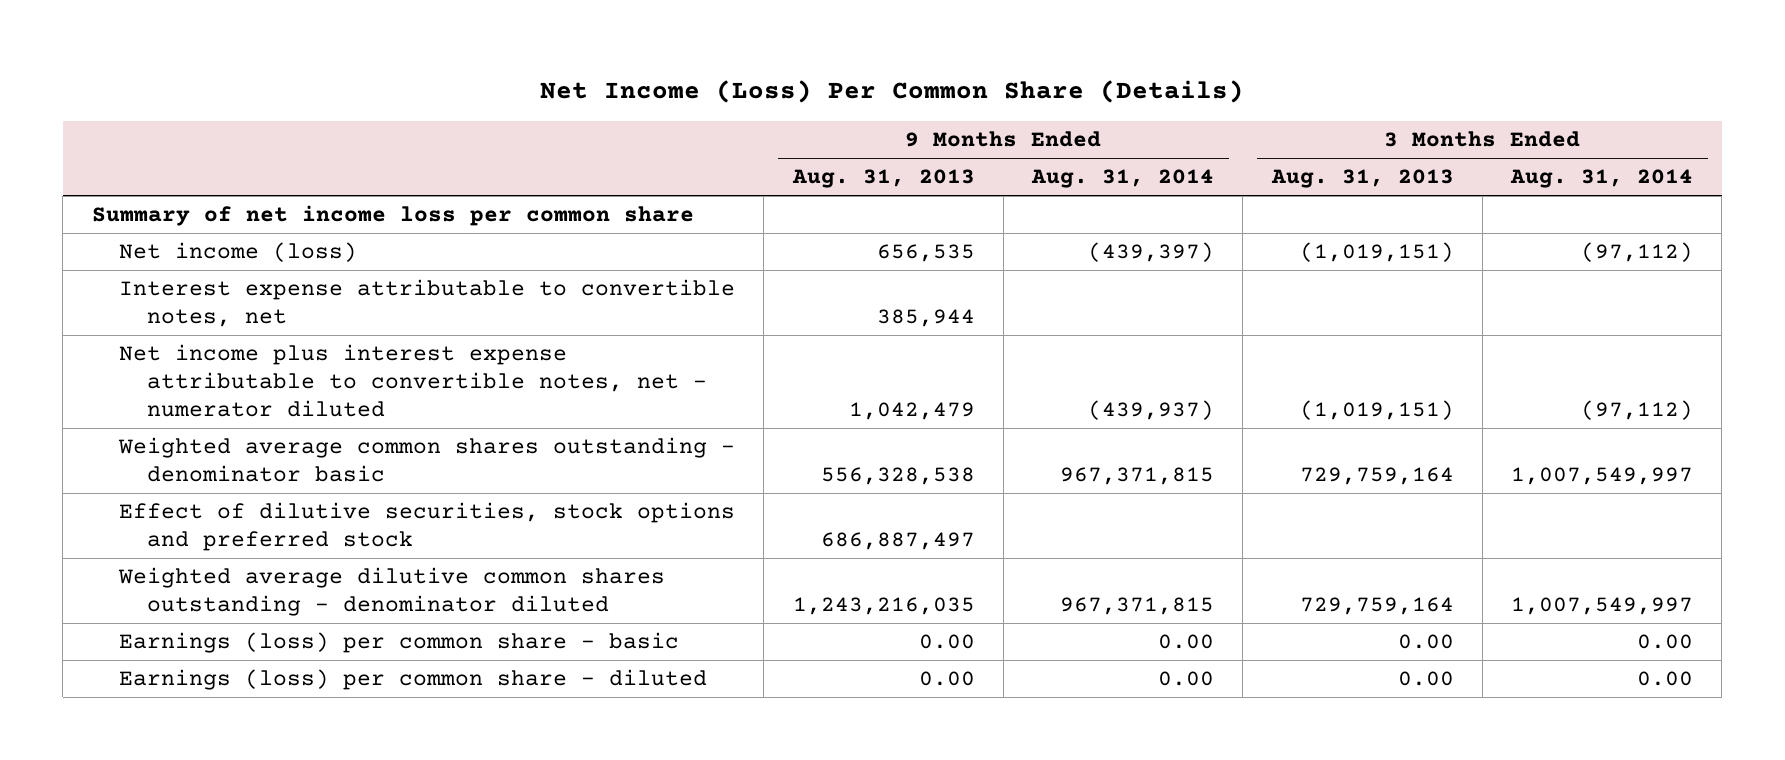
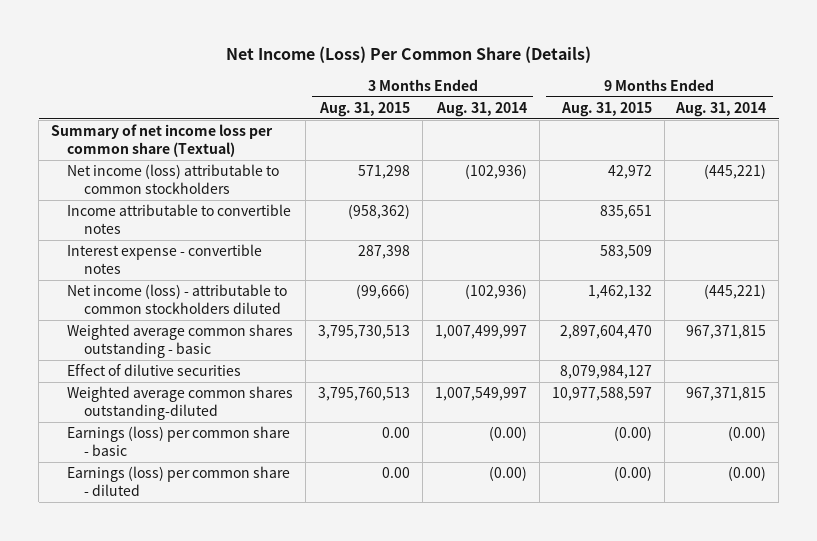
- | 9 Months Ended Aug. 31, 2013 | 9 Months Ended Aug. 31, 2014 | 3 Months Ended Aug. 31, 2013 | 3 Months Ended Aug. 31, 2014
+ | 3 Months Ended Aug. 31, 2015 | 3 Months Ended Aug. 31, 2014 | 9 Months Ended Aug. 31, 2015 | 9 Months Ended Aug. 31, 2014
- Summary of net income loss per common share
- Net income (loss) | 656,535 | (439,397) | (1,019,151) | (97,112)
- Interest expense attributable to convertible notes, net | 385,944 | | |
- Net income plus interest expense attributable to convertible notes, net - numerator diluted | 1,042,479 | (439,937) | (1,019,151) | (97,112)
- Weighted average common shares outstanding - denominator basic | 556,328,538 | 967,371,815 | 729,759,164 | 1,007,549,997
- Effect of dilutive securities, stock options and preferred stock | 686,887,497 | | |
- Weighted average dilutive common shares outstanding - denominator diluted | 1,243,216,035 | 967,371,815 | 729,759,164 | 1,007,549,997
- Earnings (loss) per common share - basic | 0.00 | 0.00 | 0.00 | 0.00
- Earnings (loss) per common share - diluted | 0.00 | 0.00 | 0.00 | 0.00
+ Summary of net income loss per common share (Textual)
+ Net income (loss) attributable to common stockholders | 571,298 | (102,936) | 42,972 | (445,221)
+ Income attributable to convertible notes | (958,362) | | 835,651 |
+ Interest expense - convertible notes | 287,398 | | 583,509 |
+ Net income (loss) - attributable to common stockholders diluted | (99,666) | (102,936) | 1,462,132 | (445,221)
+ Weighted average common shares outstanding - basic | 3,795,730,513 | 1,007,499,997 | 2,897,604,470 | 967,371,815
+ Effect of dilutive securities | | | 8,079,984,127 |
+ Weighted average common shares outstanding-diluted | 3,795,760,513 | 1,007,549,997 | 10,977,588,597 | 967,371,815
+ Earnings (loss) per common share - basic | 0.00 | (0.00) | (0.00) | (0.00)
+ Earnings (loss) per common share - diluted | 0.00 | (0.00) | (0.00) | (0.00)

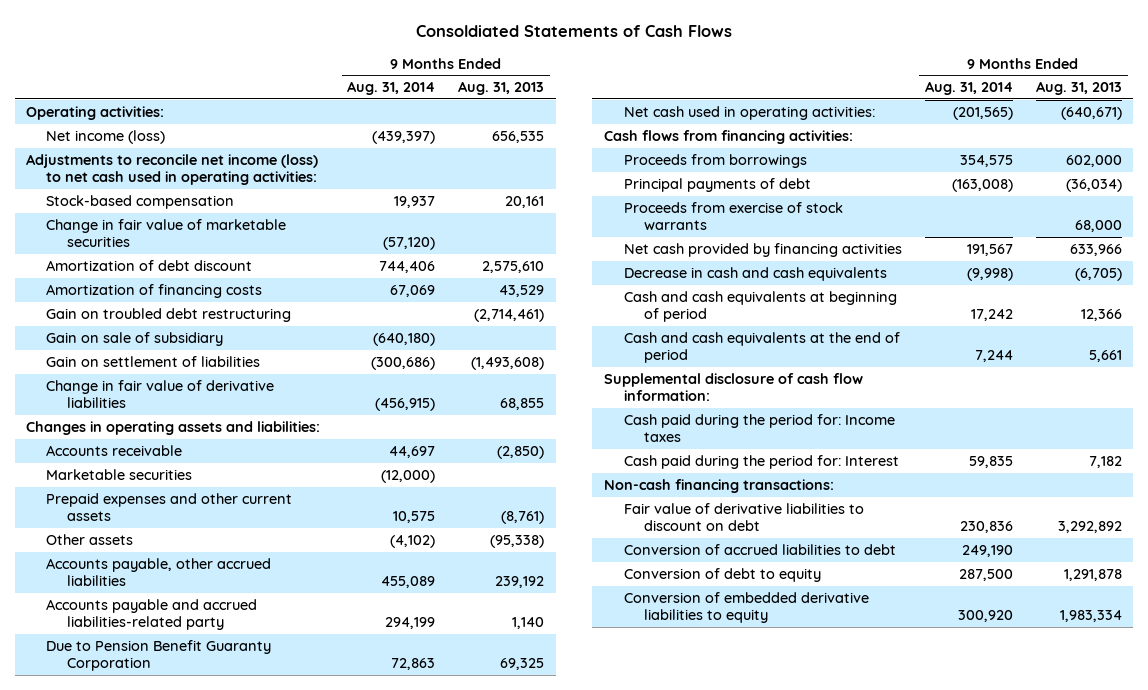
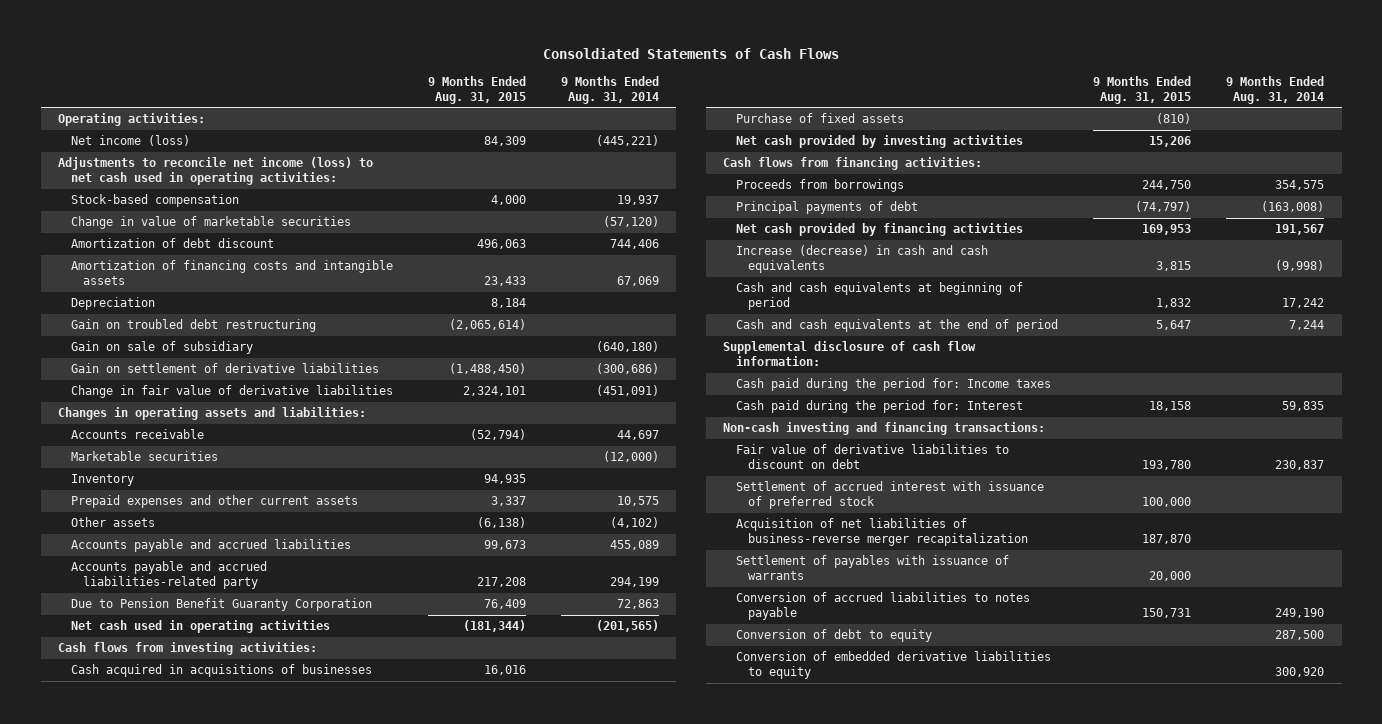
- | 9 Months Ended Aug. 31, 2014 | 9 Months Ended Aug. 31, 2013
+ | 9 Months Ended Aug. 31, 2015 | 9 Months Ended Aug. 31, 2014
- Net income (loss) | (439,397) | 656,535
+ Net income (loss) | 84,309 | (445,221)
- Change in fair value of marketable securities | (57,120) |
+ Change in value of marketable securities | | (57,120)
- Amortization of financing costs | 67,069 | 43,529
+ Amortization of financing costs and intangible assets | 23,433 | 67,069
+ Depreciation | 8,184 |
- Gain on settlement of liabilities | (300,686) | (1,493,608)
- Change in fair value of derivative liabilities | (456,915) | 68,855
+ Gain on settlement of derivative liabilities | (1,488,450) | (300,686)
+ Change in fair value of derivative liabilities | 2,324,101 | (451,091)
+ Inventory | 94,935 |
- Accounts payable, other accrued liabilities | 455,089 | 239,192
+ Accounts payable and accrued liabilities | 99,673 | 455,089
- Net cash used in operating activities: | (201,565) | (640,671)
+ Net cash used in operating activities | (181,344) | (201,565)
+ Cash flows from investing activities:
+ Cash acquired in acquisitions of businesses | 16,016 |
+ Purchase of fixed assets | (810) |
+ Net cash provided by investing activities | 15,206 |
- Proceeds from exercise of stock warrants | | 68,000
- Decrease in cash and cash equivalents | (9,998) | (6,705)
+ Increase (decrease) in cash and cash equivalents | 3,815 | (9,998)
- Non-cash financing transactions:
- Fair value of derivative liabilities to discount on debt | 230,836 | 3,292,892
- Conversion of accrued liabilities to debt | 249,190 |
+ Non-cash investing and financing transactions:
+ Fair value of derivative liabilities to discount on debt | 193,780 | 230,837
+ Settlement of accrued interest with issuance of preferred stock | 100,000 |
+ Acquisition of net liabilities of business-reverse merger recapitalization | 187,870 |
+ Settlement of payables with issuance of warrants | 20,000 |
+ Conversion of accrued liabilities to notes payable | 150,731 | 249,190

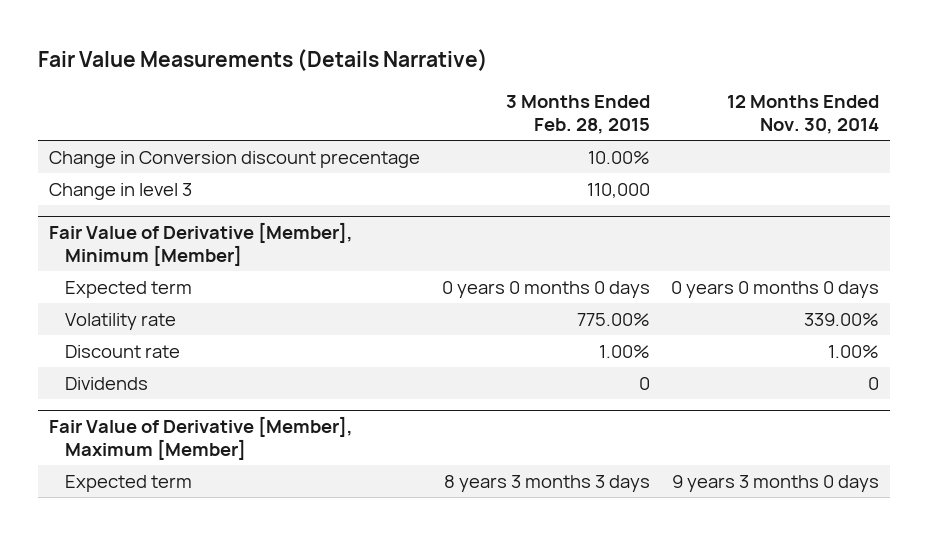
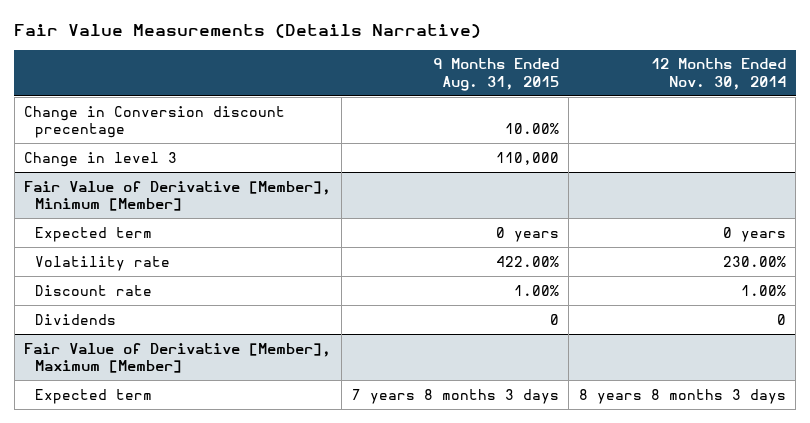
- | 3 Months Ended Feb. 28, 2015 | 12 Months Ended Nov. 30, 2014
+ | 9 Months Ended Aug. 31, 2015 | 12 Months Ended Nov. 30, 2014
@ Fair Value of Derivative [Member], Minimum [Member]
- Expected term | 0 years 0 months 0 days | 0 years 0 months 0 days
- Volatility rate | 775.00% | 339.00%
+ Expected term | 0 years | 0 years
+ Volatility rate | 422.00% | 230.00%
@ Fair Value of Derivative [Member], Maximum [Member]
- Expected term | 8 years 3 months 3 days | 9 years 3 months 0 days
+ Expected term | 7 years 8 months 3 days | 8 years 8 months 3 days

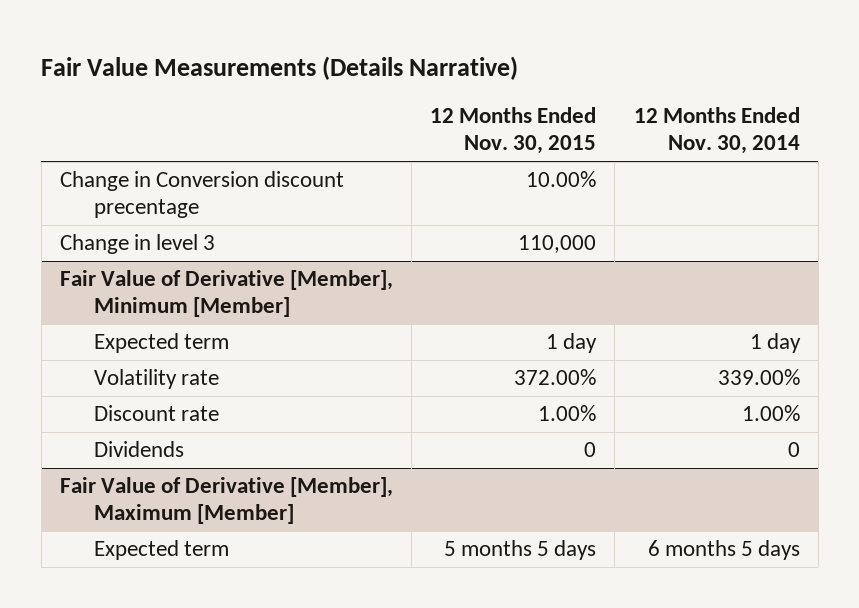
- | 9 Months Ended Aug. 31, 2015 | 12 Months Ended Nov. 30, 2014
+ | 12 Months Ended Nov. 30, 2015 | 12 Months Ended Nov. 30, 2014
@ Fair Value of Derivative [Member], Minimum [Member]
- Expected term | 0 years | 0 years
- Volatility rate | 422.00% | 230.00%
+ Expected term | 1 day | 1 day
+ Volatility rate | 372.00% | 339.00%
@ Fair Value of Derivative [Member], Maximum [Member]
- Expected term | 7 years 8 months 3 days | 8 years 8 months 3 days
+ Expected term | 5 months 5 days | 6 months 5 days

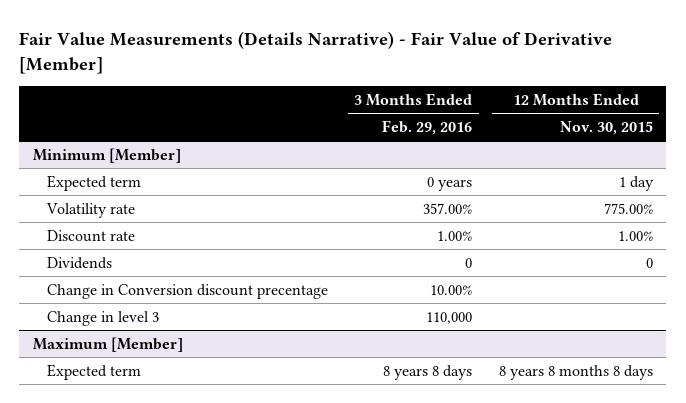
- Fair Value Measurements (Details Narrative)
+ Fair Value Measurements (Details Narrative) - Fair Value of Derivative [Member]
- | 12 Months Ended Nov. 30, 2015 | 12 Months Ended Nov. 30, 2014
+ | 3 Months Ended Feb. 29, 2016 | 12 Months Ended Nov. 30, 2015
- Change in Conversion discount precentage | 10.00% |
- Change in level 3 | 110,000 |
- Fair Value of Derivative [Member], Minimum [Member]
+ Minimum [Member]
- Volatility rate | 372.00% | 339.00%
+ Volatility rate | 357.00% | 775.00%
- Fair Value of Derivative [Member], Maximum [Member]
- Expected term | 5 months 5 days | 6 months 5 days
+ Change in Conversion discount precentage | 10.00% |
+ Change in level 3 | 110,000 |
+ Maximum [Member]
+ Expected term | 8 years 8 days | 8 years 8 months 8 days

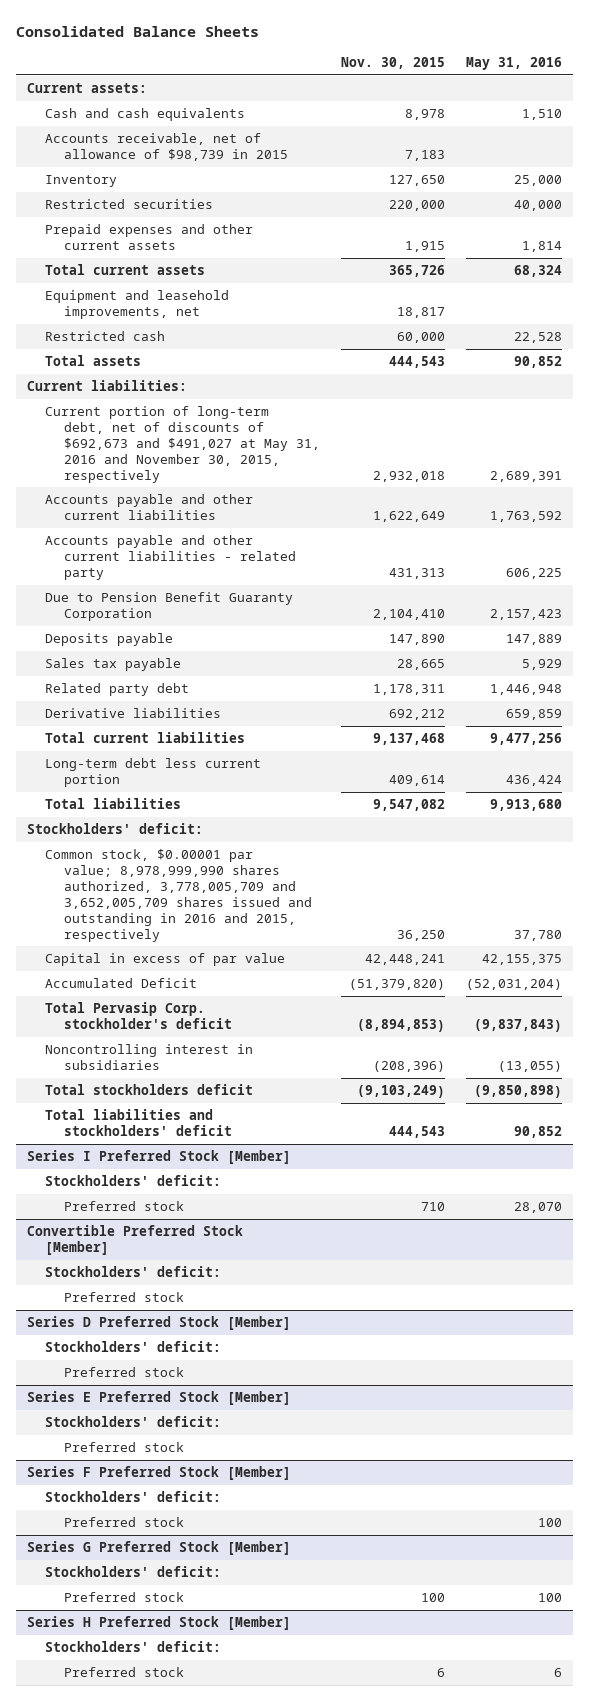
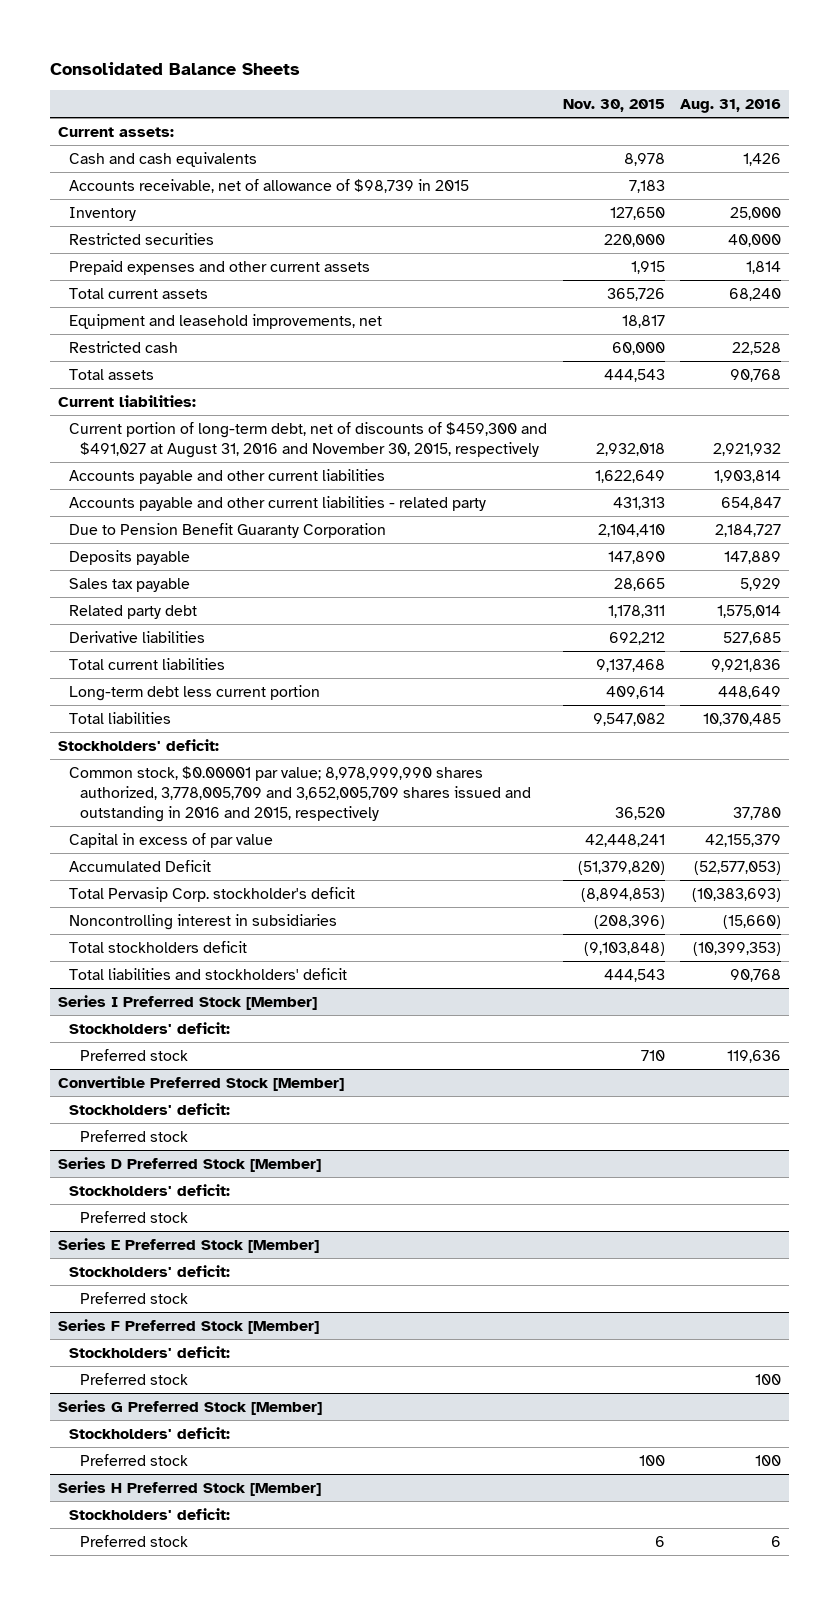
- | Nov. 30, 2015 | May 31, 2016
+ | Nov. 30, 2015 | Aug. 31, 2016
- Current portion of long-term debt, net of discounts of $692,673 and $491,027 at May 31, 2016 and November 30, 2015, respectively | 2,932,018 | 2,689,391
+ Current portion of long-term debt, net of discounts of $459,300 and $491,027 at August 31, 2016 and November 30, 2015, respectively | 2,932,018 | 2,921,932
- Common stock, $0.00001 par value; 8,978,999,990 shares authorized, 3,778,005,709 and 3,652,005,709 shares issued and outstanding in 2016 and 2015, respectively | 36,250 | 37,780
+ Common stock, $0.00001 par value; 8,978,999,990 shares authorized, 3,778,005,709 and 3,652,005,709 shares issued and outstanding in 2016 and 2015, respectively | 36,520 | 37,780
- Total stockholders deficit | (9,103,249) | (9,850,898)
+ Total stockholders deficit | (9,103,848) | (10,399,353)

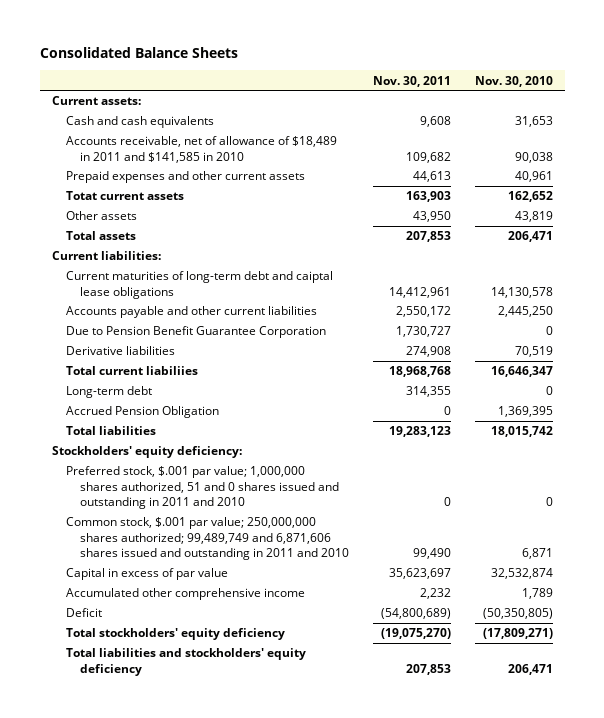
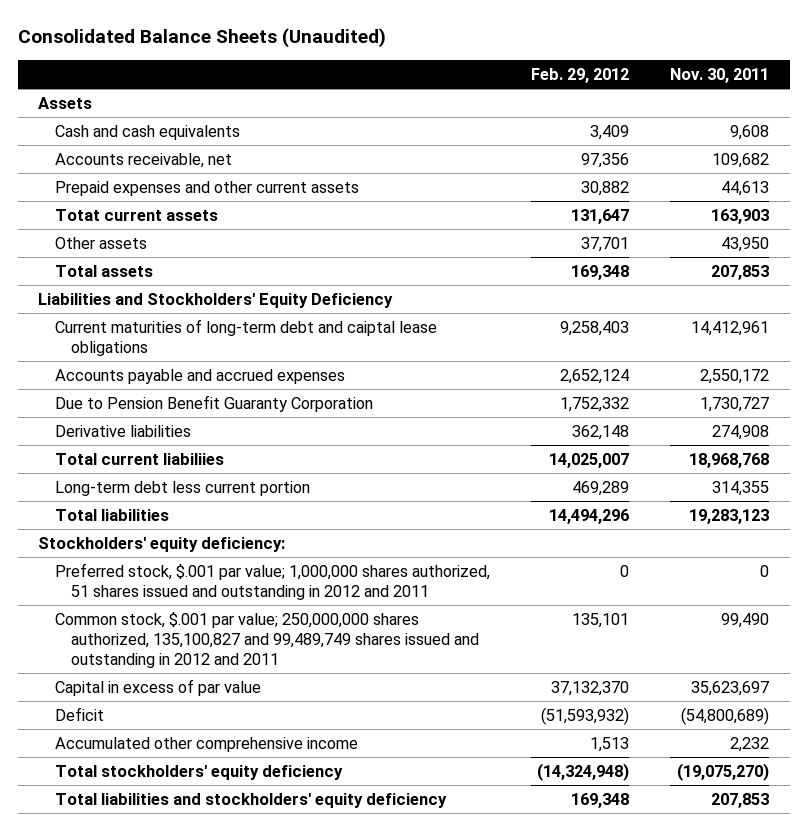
- Consolidated Balance Sheets
+ Consolidated Balance Sheets (Unaudited)
- | Nov. 30, 2011 | Nov. 30, 2010
+ | Feb. 29, 2012 | Nov. 30, 2011
- Current assets:
+ Assets
- Accounts receivable, net of allowance of $18,489 in 2011 and $141,585 in 2010 | 109,682 | 90,038
+ Accounts receivable, net | 97,356 | 109,682
- Current liabilities:
+ Liabilities and Stockholders' Equity Deficiency
- Accounts payable and other current liabilities | 2,550,172 | 2,445,250
- Due to Pension Benefit Guarantee Corporation | 1,730,727 | 0
+ Accounts payable and accrued expenses | 2,652,124 | 2,550,172
+ Due to Pension Benefit Guaranty Corporation | 1,752,332 | 1,730,727
- Long-term debt | 314,355 | 0
- Accrued Pension Obligation | 0 | 1,369,395
+ Long-term debt less current portion | 469,289 | 314,355
- Preferred stock, $.001 par value; 1,000,000 shares authorized, 51 and 0 shares issued and outstanding in 2011 and 2010 | 0 | 0
- Common stock, $.001 par value; 250,000,000 shares authorized; 99,489,749 and 6,871,606 shares issued and outstanding in 2011 and 2010 | 99,490 | 6,871
+ Preferred stock, $.001 par value; 1,000,000 shares authorized, 51 shares issued and outstanding in 2012 and 2011 | 0 | 0
+ Common stock, $.001 par value; 250,000,000 shares authorized, 135,100,827 and 99,489,749 shares issued and outstanding in 2012 and 2011 | 135,101 | 99,490
moved down: Accumulated other comprehensive income | 1,513 | 2,232

